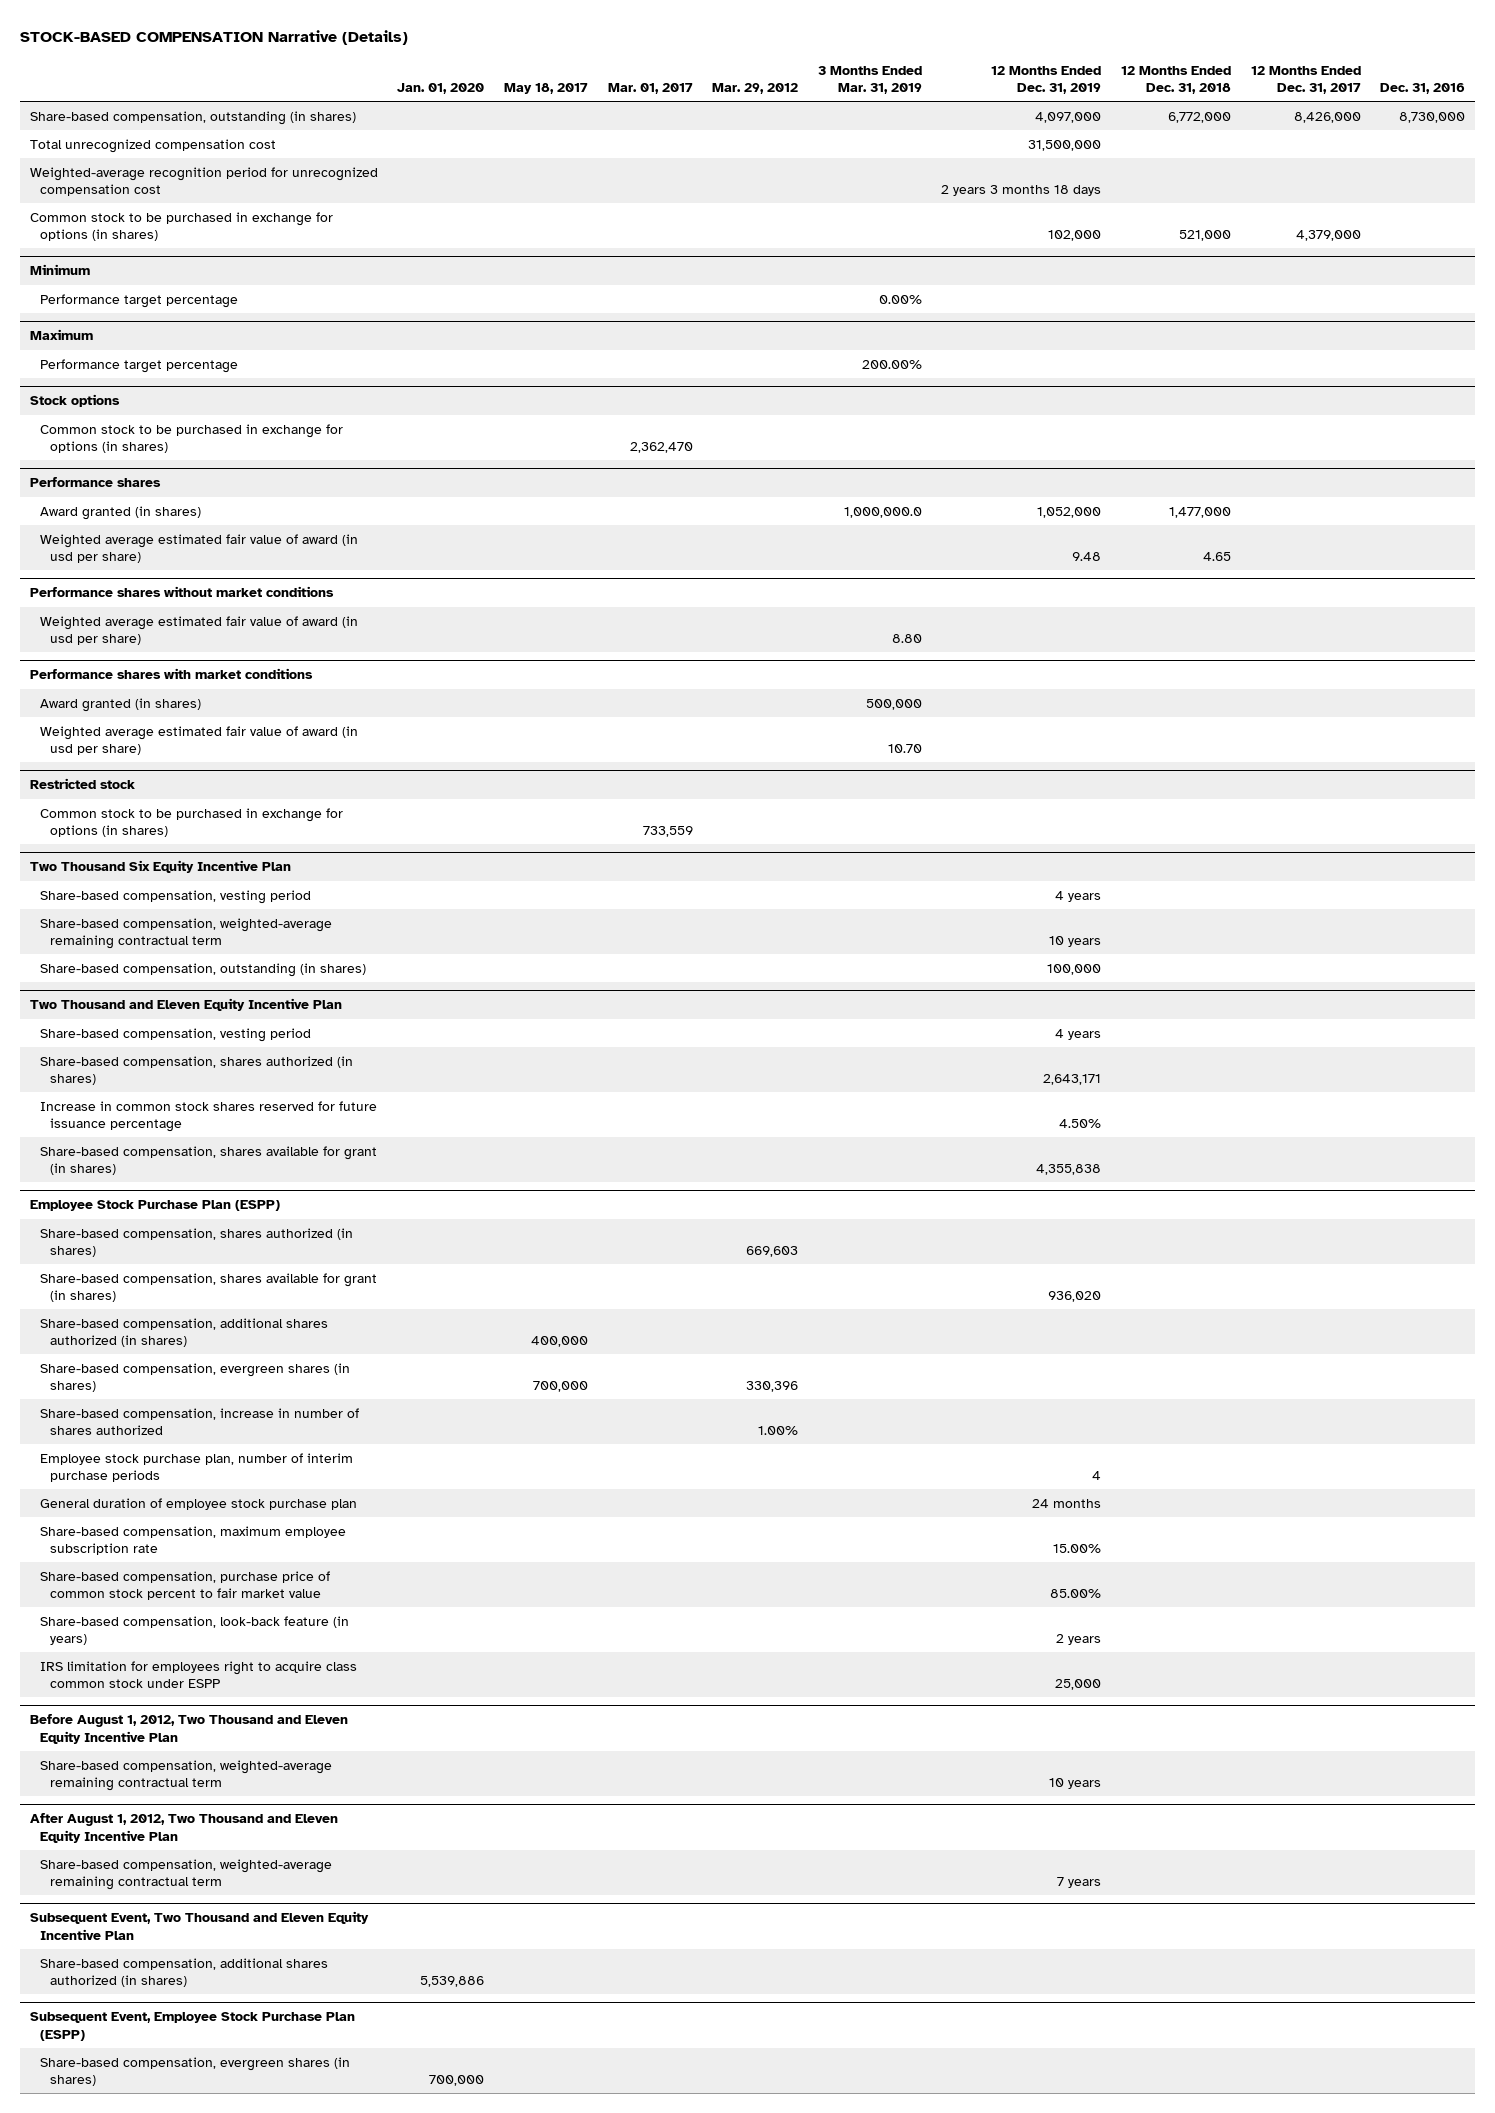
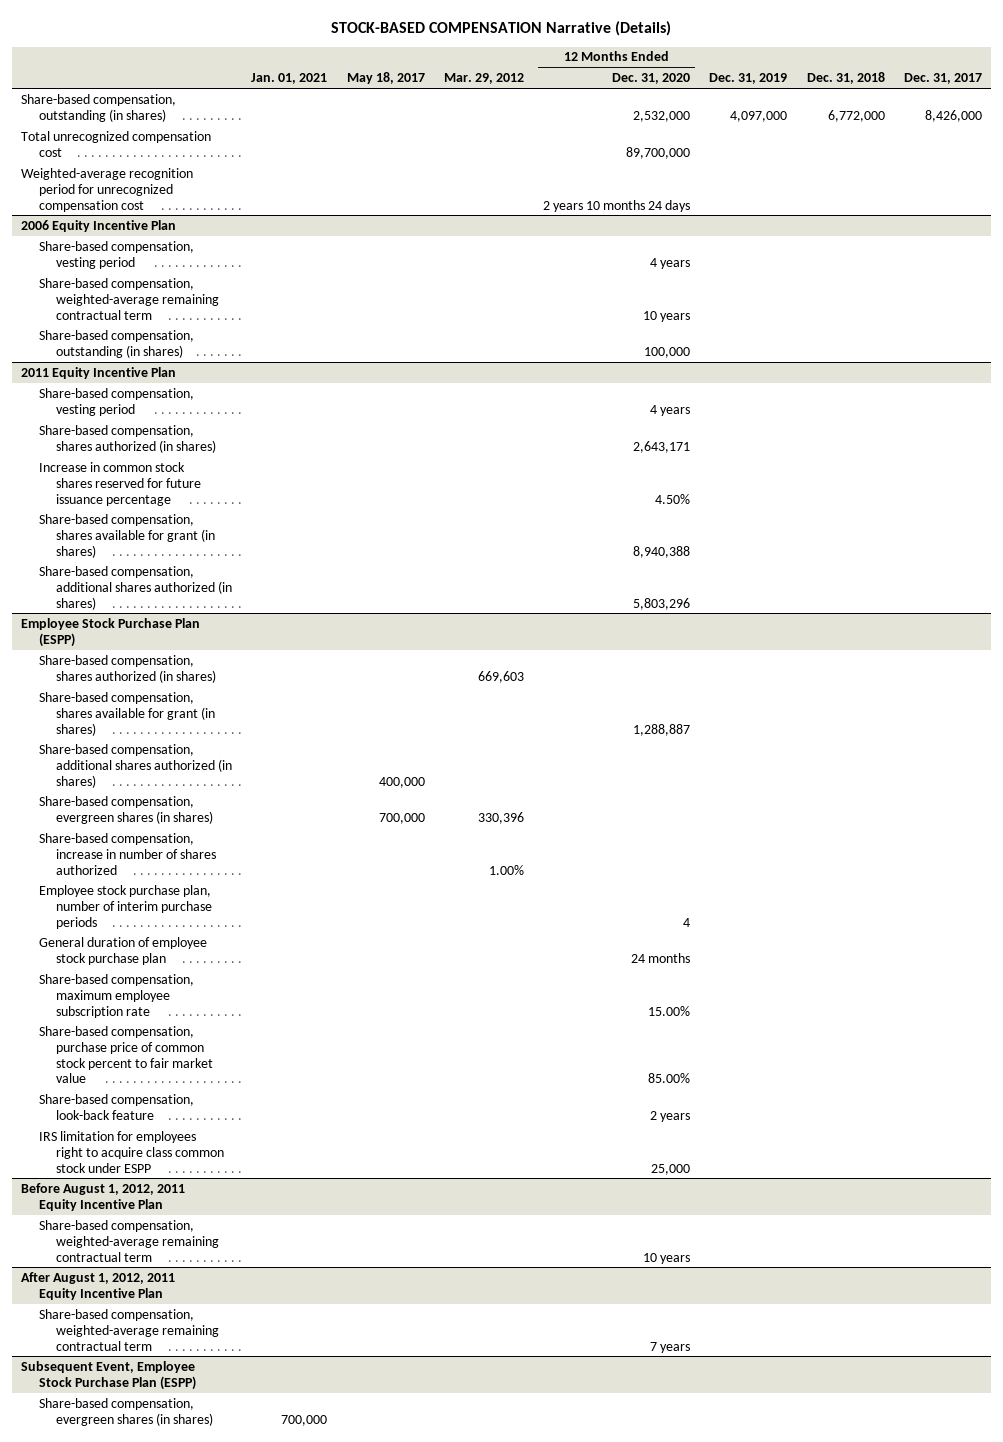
- | Jan. 01, 2020 | May 18, 2017 | Mar. 01, 2017 | Mar. 29, 2012 | 3 Months Ended Mar. 31, 2019 | 12 Months Ended Dec. 31, 2019 | 12 Months Ended Dec. 31, 2018 | 12 Months Ended Dec. 31, 2017 | Dec. 31, 2016
+ | Jan. 01, 2021 | May 18, 2017 | Mar. 29, 2012 | 12 Months Ended Dec. 31, 2020 | Dec. 31, 2019 | Dec. 31, 2018 | Dec. 31, 2017
- Common stock to be purchased in exchange for options (in shares) | | | | | | 102,000 | 521,000 | 4,379,000 |
- Minimum
- Performance target percentage | | | | | 0.00% | | | |
- Maximum
- Performance target percentage | | | | | 200.00% | | | |
- Stock options
- Common stock to be purchased in exchange for options (in shares) | | | 2,362,470 | | | | | |
- Performance shares
- Award granted (in shares) | | | | | 1,000,000.0 | 1,052,000 | 1,477,000 | |
- Weighted average estimated fair value of award (in usd per share) | | | | | | 9.48 | 4.65 | |
- Performance shares without market conditions
- Weighted average estimated fair value of award (in usd per share) | | | | | 8.80 | | | |
- Performance shares with market conditions
- Award granted (in shares) | | | | | 500,000 | | | |
- Weighted average estimated fair value of award (in usd per share) | | | | | 10.70 | | | |
- Restricted stock
- Common stock to be purchased in exchange for options (in shares) | | | 733,559 | | | | | |
- Two Thousand Six Equity Incentive Plan
+ 2006 Equity Incentive Plan
- Two Thousand and Eleven Equity Incentive Plan
+ 2011 Equity Incentive Plan
+ Share-based compensation, additional shares authorized (in shares) | | | | 5,803,296 | | |
@ Employee Stock Purchase Plan (ESPP)
- Share-based compensation, look-back feature (in years) | | | | | | 2 years | | |
+ Share-based compensation, look-back feature | | | | 2 years | | |
- Before August 1, 2012, Two Thousand and Eleven Equity Incentive Plan
+ Before August 1, 2012, 2011 Equity Incentive Plan
- After August 1, 2012, Two Thousand and Eleven Equity Incentive Plan
+ After August 1, 2012, 2011 Equity Incentive Plan
- Subsequent Event, Two Thousand and Eleven Equity Incentive Plan
- Share-based compensation, additional shares authorized (in shares) | 5,539,886 | | | | | | | |

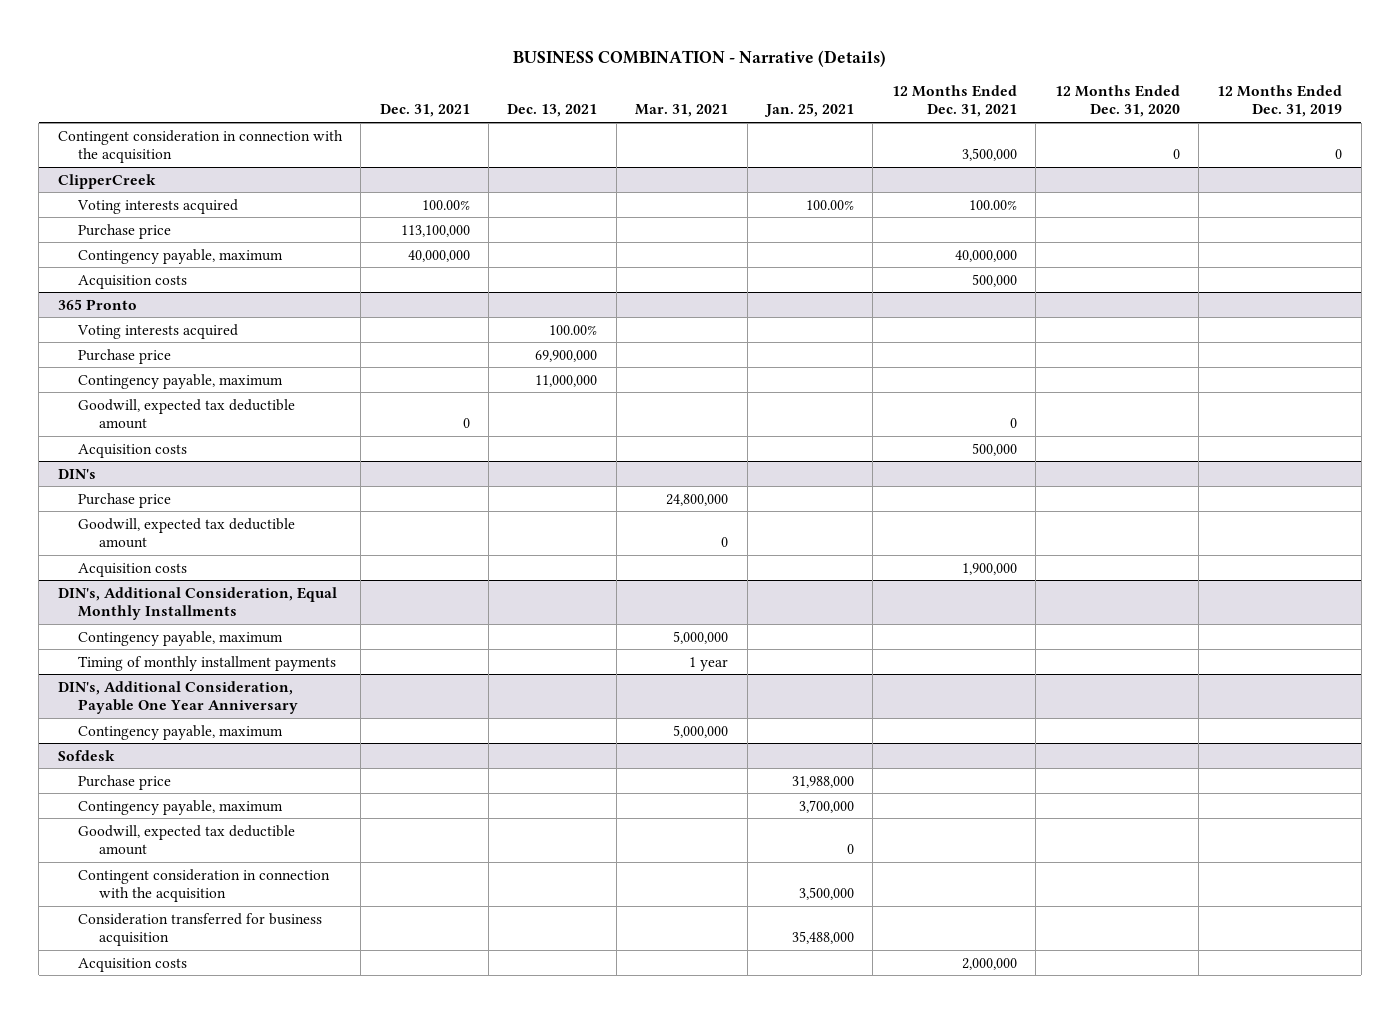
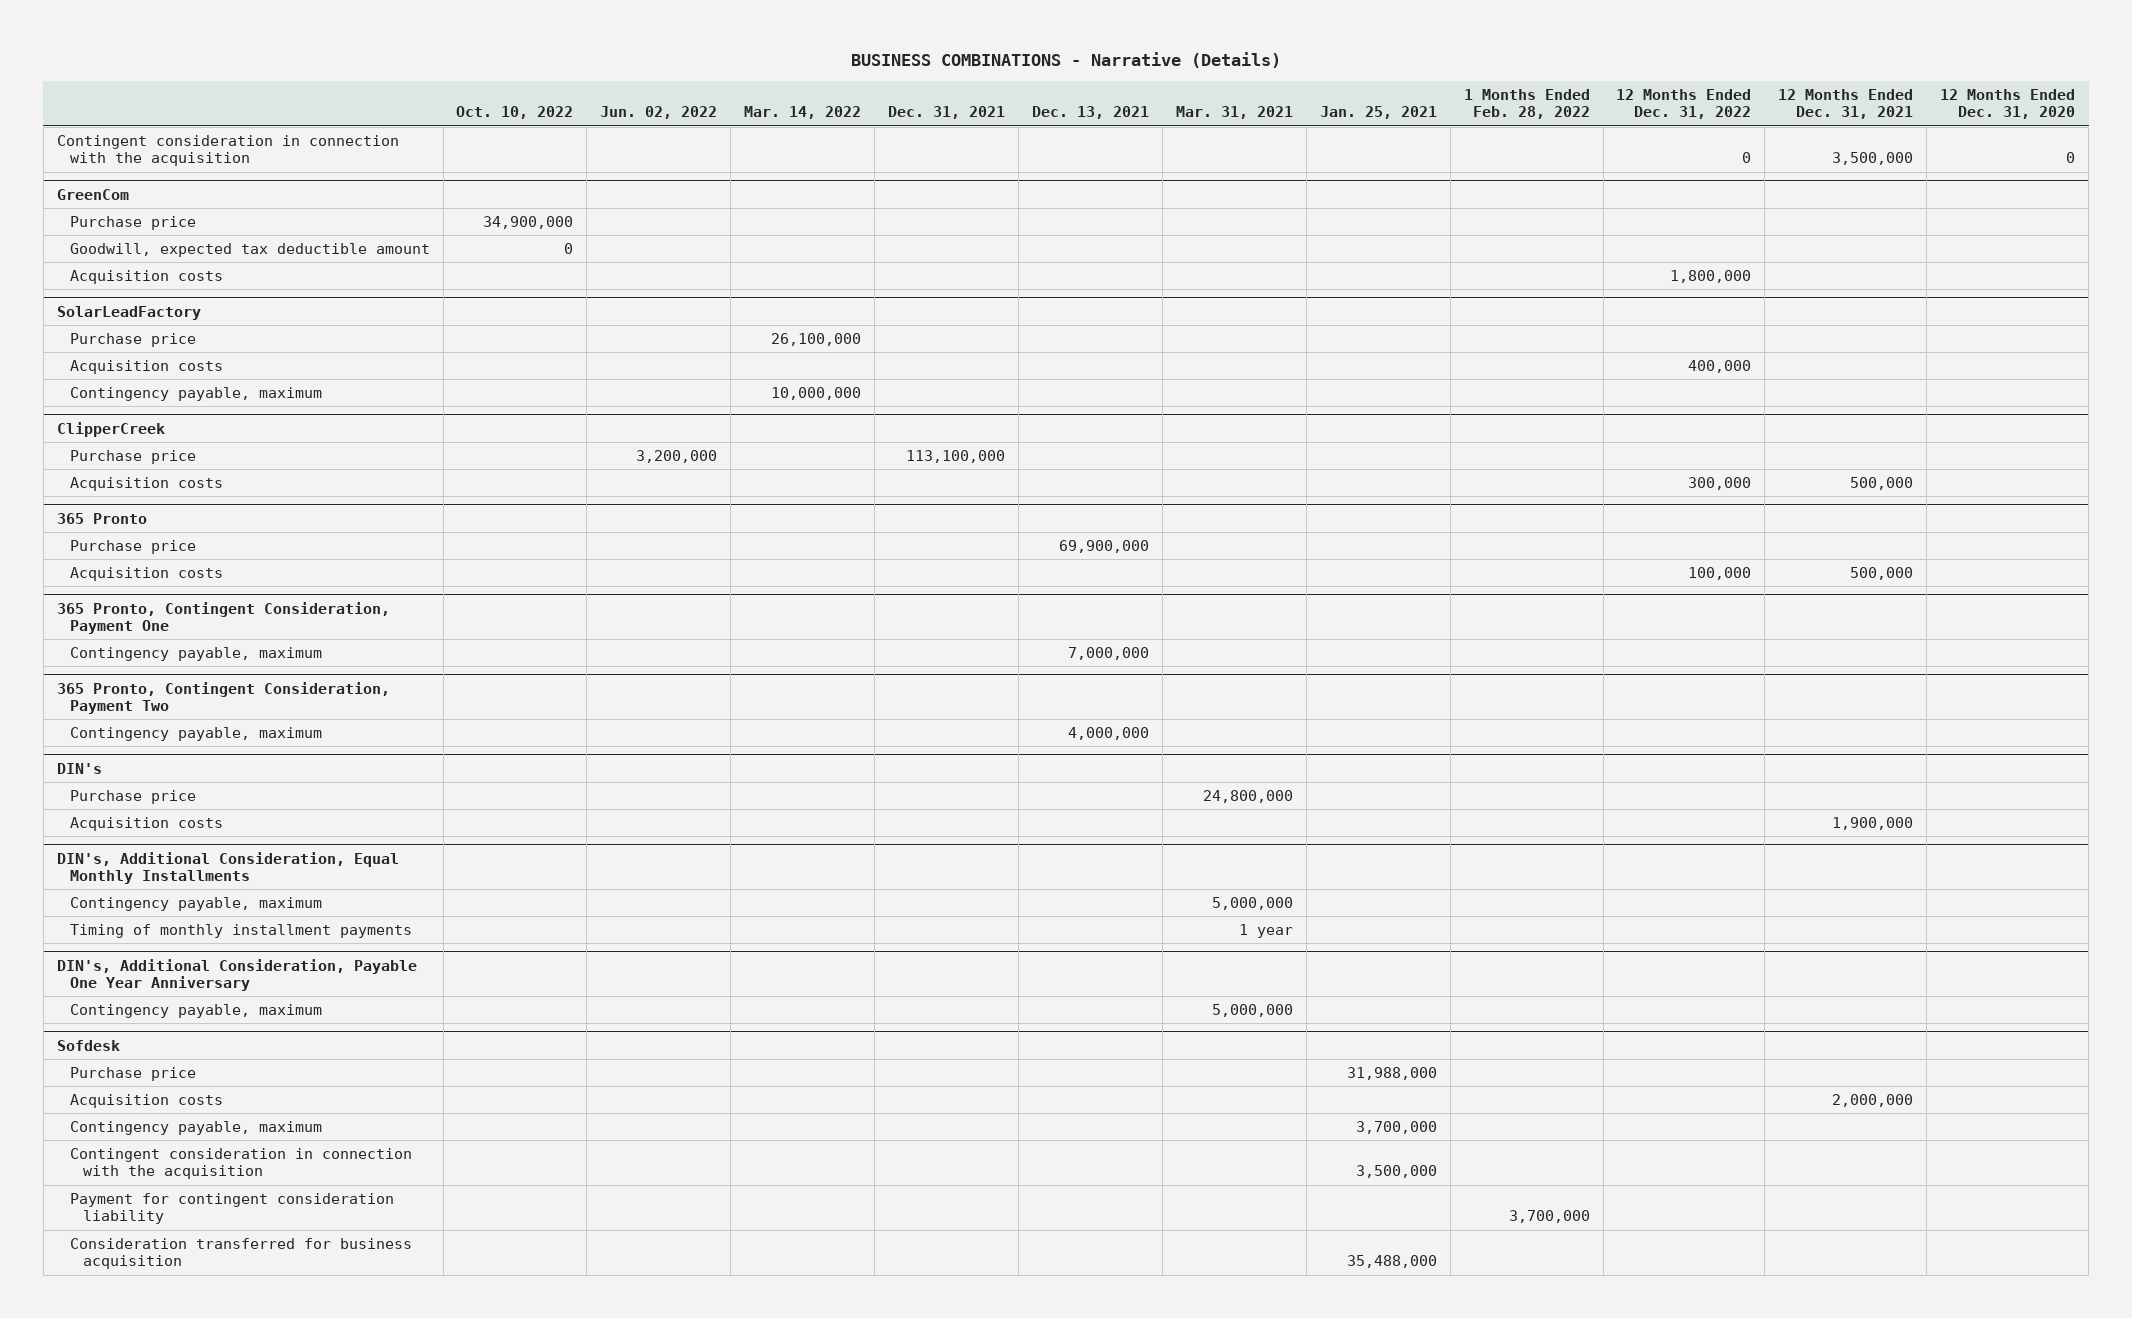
- BUSINESS COMBINATION - Narrative (Details)
+ BUSINESS COMBINATIONS - Narrative (Details)
- | Dec. 31, 2021 | Dec. 13, 2021 | Mar. 31, 2021 | Jan. 25, 2021 | 12 Months Ended Dec. 31, 2021 | 12 Months Ended Dec. 31, 2020 | 12 Months Ended Dec. 31, 2019
+ | Oct. 10, 2022 | Jun. 02, 2022 | Mar. 14, 2022 | Dec. 31, 2021 | Dec. 13, 2021 | Mar. 31, 2021 | Jan. 25, 2021 | 1 Months Ended Feb. 28, 2022 | 12 Months Ended Dec. 31, 2022 | 12 Months Ended Dec. 31, 2021 | 12 Months Ended Dec. 31, 2020
+ GreenCom
+ Purchase price | 34,900,000 | | | | | | | | | |
+ Goodwill, expected tax deductible amount | 0 | | | | | | | | | |
+ Acquisition costs | | | | | | | | | 1,800,000 | |
+ SolarLeadFactory
+ Purchase price | | | 26,100,000 | | | | | | | |
+ Acquisition costs | | | | | | | | | 400,000 | |
+ Contingency payable, maximum | | | 10,000,000 | | | | | | | |
@ ClipperCreek
- Voting interests acquired | 100.00% | | | 100.00% | 100.00% | |
- Contingency payable, maximum | 40,000,000 | | | | 40,000,000 | |
@ 365 Pronto
- Voting interests acquired | | 100.00% | | | | |
- Contingency payable, maximum | | 11,000,000 | | | | |
- Goodwill, expected tax deductible amount | 0 | | | | 0 | |
+ 365 Pronto, Contingent Consideration, Payment One
+ Contingency payable, maximum | | | | | 7,000,000 | | | | | |
+ 365 Pronto, Contingent Consideration, Payment Two
+ Contingency payable, maximum | | | | | 4,000,000 | | | | | |
@ DIN's
- Goodwill, expected tax deductible amount | | | 0 | | | |
@ Sofdesk
moved up: Acquisition costs | | | | | | | | | | 2,000,000 |
- Goodwill, expected tax deductible amount | | | | 0 | | |
+ Payment for contingent consideration liability | | | | | | | | 3,700,000 | | |

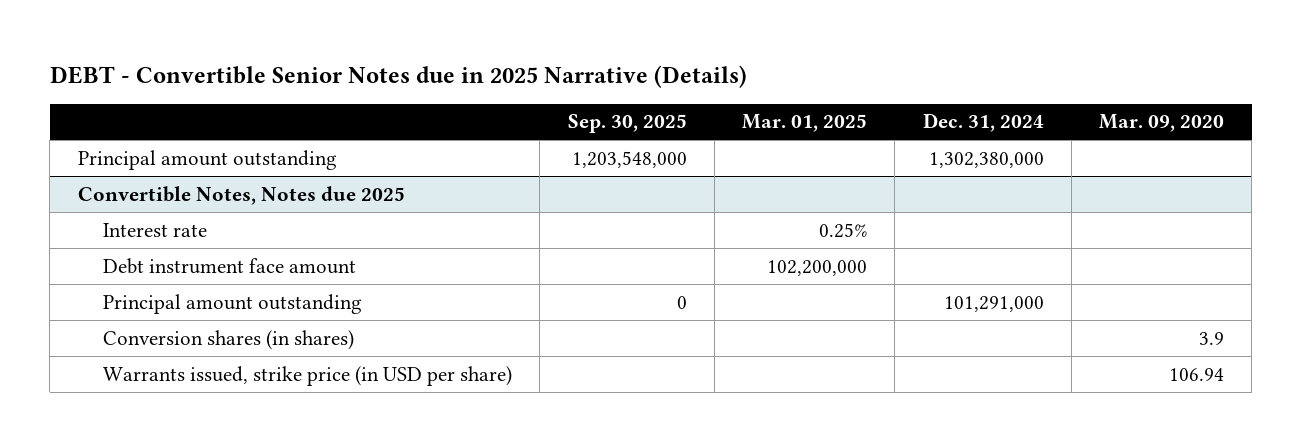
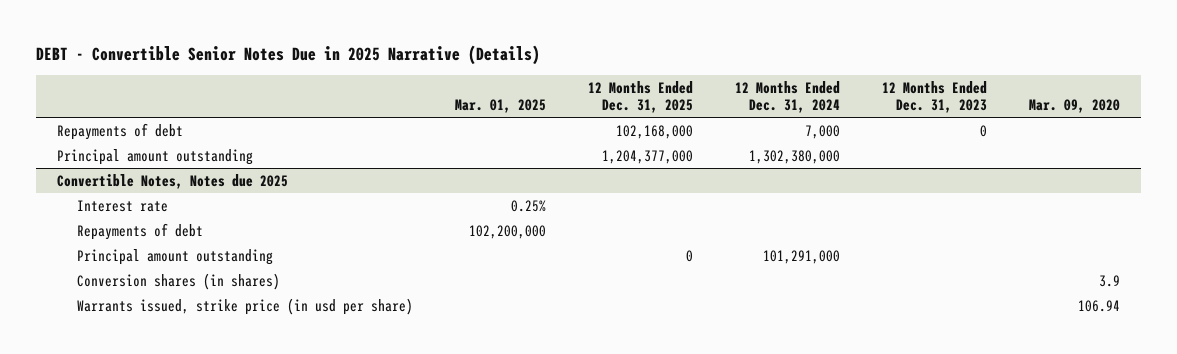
- DEBT - Convertible Senior Notes due in 2025 Narrative (Details)
+ DEBT - Convertible Senior Notes Due in 2025 Narrative (Details)
- | Sep. 30, 2025 | Mar. 01, 2025 | Dec. 31, 2024 | Mar. 09, 2020
+ | Mar. 01, 2025 | 12 Months Ended Dec. 31, 2025 | 12 Months Ended Dec. 31, 2024 | 12 Months Ended Dec. 31, 2023 | Mar. 09, 2020
+ Repayments of debt | | 102,168,000 | 7,000 | 0 |
@ Convertible Notes, Notes due 2025
- Debt instrument face amount | | 102,200,000 | |
+ Repayments of debt | 102,200,000 | | | |
- Warrants issued, strike price (in USD per share) | | | | 106.94
+ Warrants issued, strike price (in usd per share) | | | | | 106.94

